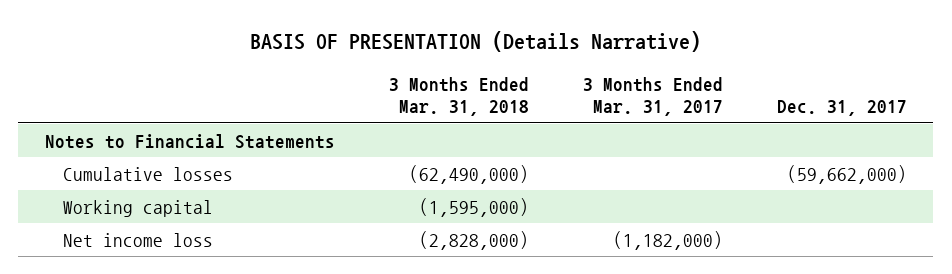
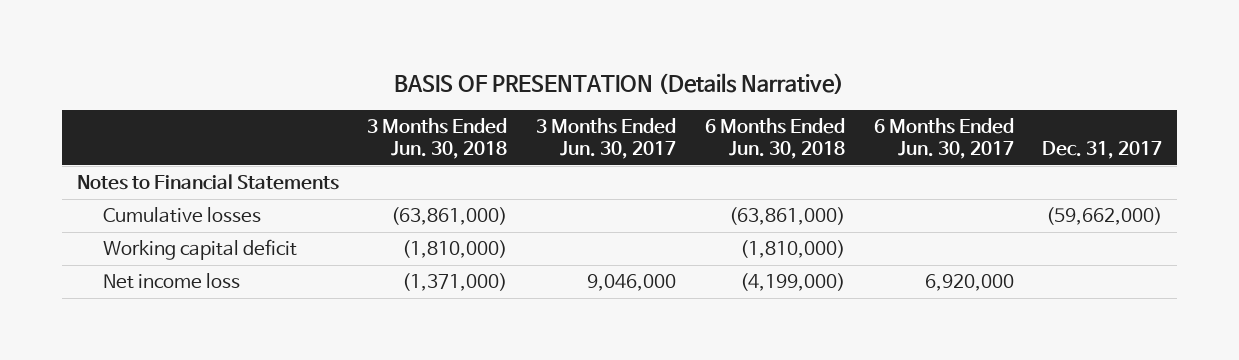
- | 3 Months Ended Mar. 31, 2018 | 3 Months Ended Mar. 31, 2017 | Dec. 31, 2017
+ | 3 Months Ended Jun. 30, 2018 | 3 Months Ended Jun. 30, 2017 | 6 Months Ended Jun. 30, 2018 | 6 Months Ended Jun. 30, 2017 | Dec. 31, 2017
- Working capital | (1,595,000) | |
+ Working capital deficit | (1,810,000) | | (1,810,000) | |

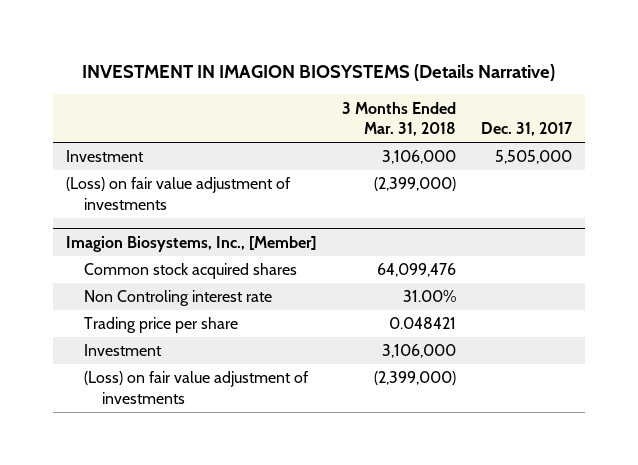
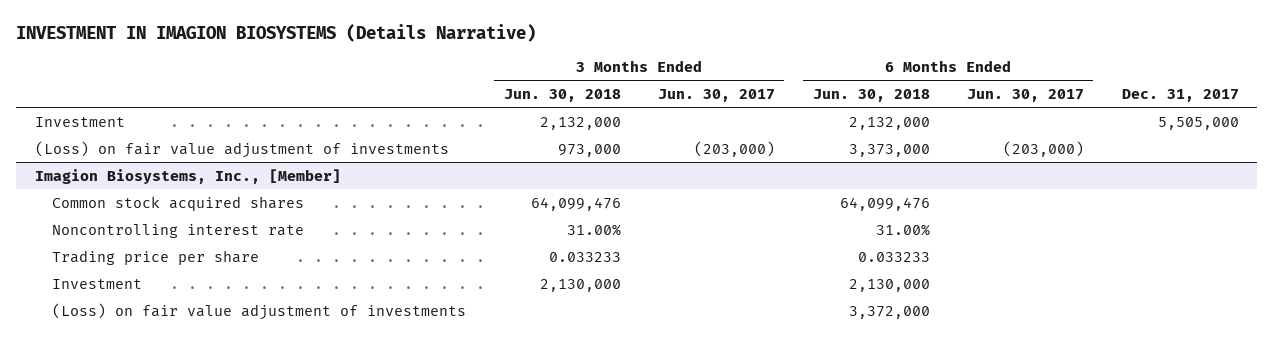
- | 3 Months Ended Mar. 31, 2018 | Dec. 31, 2017
+ | 3 Months Ended Jun. 30, 2018 | 3 Months Ended Jun. 30, 2017 | 6 Months Ended Jun. 30, 2018 | 6 Months Ended Jun. 30, 2017 | Dec. 31, 2017
@ Imagion Biosystems, Inc., [Member]
- Non Controling interest rate | 31.00% |
+ Noncontrolling interest rate | 31.00% | | 31.00% | |

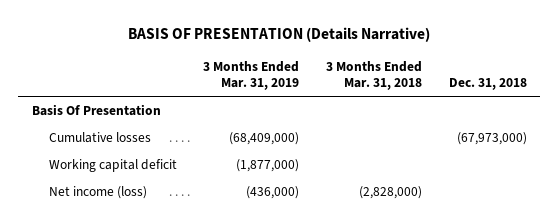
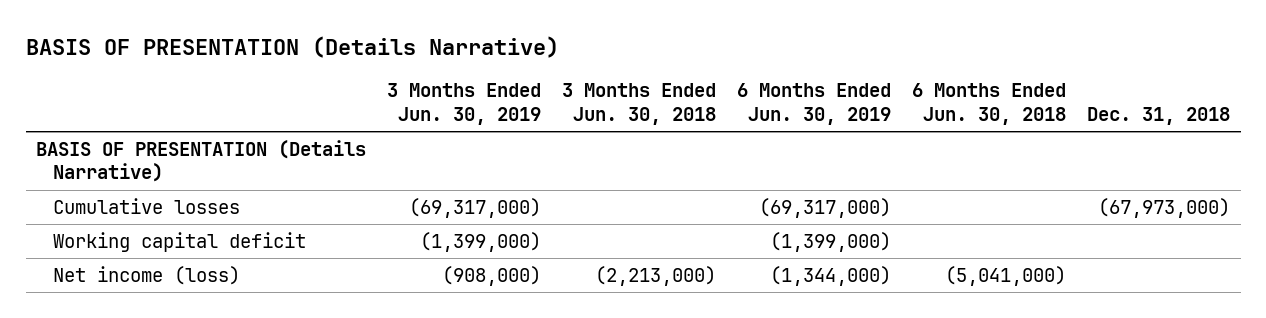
- | 3 Months Ended Mar. 31, 2019 | 3 Months Ended Mar. 31, 2018 | Dec. 31, 2018
+ | 3 Months Ended Jun. 30, 2019 | 3 Months Ended Jun. 30, 2018 | 6 Months Ended Jun. 30, 2019 | 6 Months Ended Jun. 30, 2018 | Dec. 31, 2018
- Basis Of Presentation
+ BASIS OF PRESENTATION (Details Narrative)

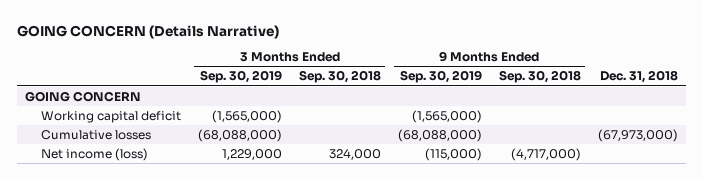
- BASIS OF PRESENTATION (Details Narrative)
+ GOING CONCERN (Details Narrative)
- | 3 Months Ended Jun. 30, 2019 | 3 Months Ended Jun. 30, 2018 | 6 Months Ended Jun. 30, 2019 | 6 Months Ended Jun. 30, 2018 | Dec. 31, 2018
+ | 3 Months Ended Sep. 30, 2019 | 3 Months Ended Sep. 30, 2018 | 9 Months Ended Sep. 30, 2019 | 9 Months Ended Sep. 30, 2018 | Dec. 31, 2018
- BASIS OF PRESENTATION (Details Narrative)
+ GOING CONCERN
moved down: Cumulative losses | (68,088,000) | | (68,088,000) | | (67,973,000)

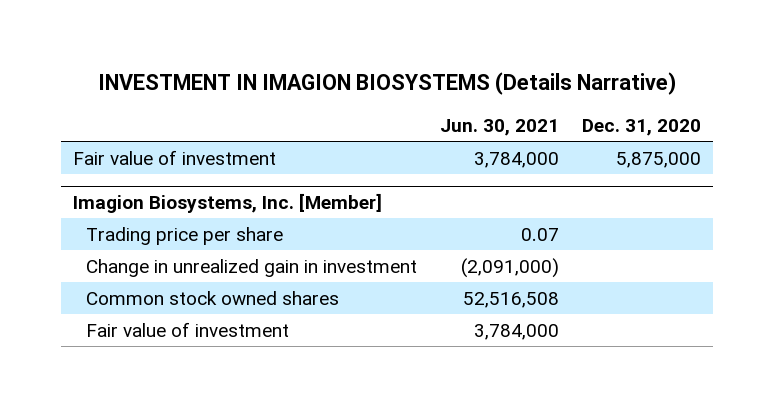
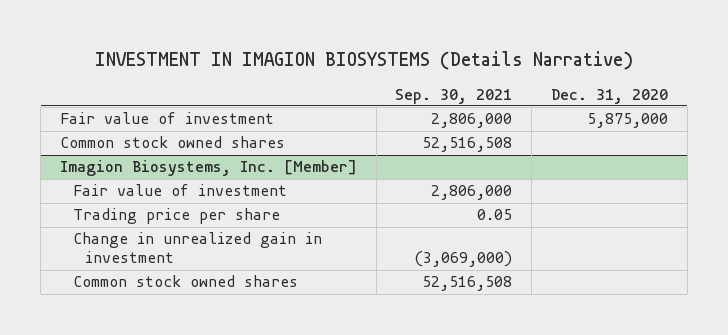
- | Jun. 30, 2021 | Dec. 31, 2020
+ | Sep. 30, 2021 | Dec. 31, 2020
+ Common stock owned shares | 52,516,508 |
@ Imagion Biosystems, Inc. [Member]
moved up: Fair value of investment | 2,806,000 |

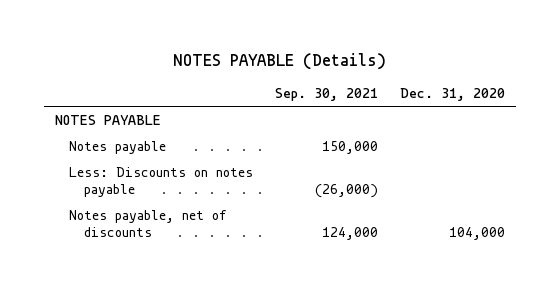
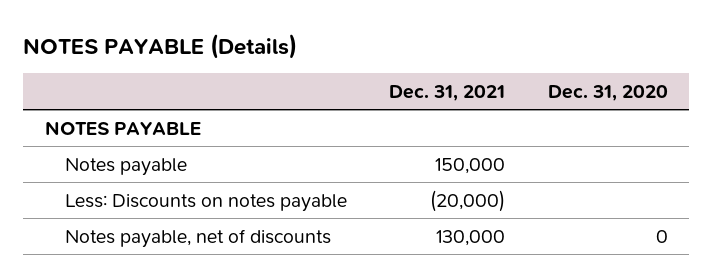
- | Sep. 30, 2021 | Dec. 31, 2020
+ | Dec. 31, 2021 | Dec. 31, 2020
- Notes payable, net of discounts | 124,000 | 104,000
+ Notes payable, net of discounts | 130,000 | 0

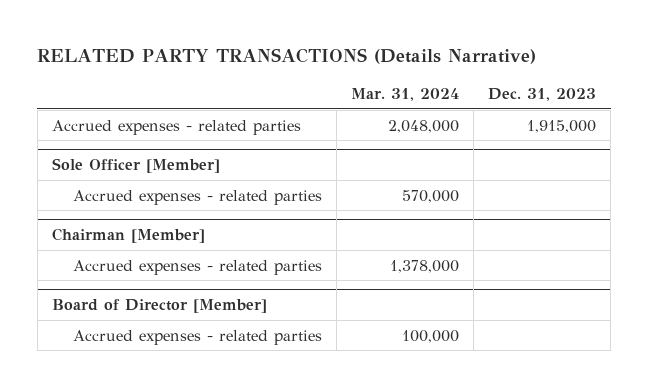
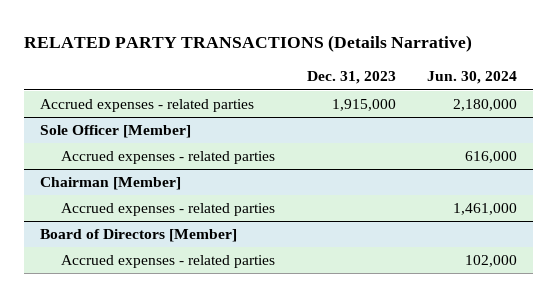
- | Mar. 31, 2024 | Dec. 31, 2023
+ | Dec. 31, 2023 | Jun. 30, 2024
- Board of Director [Member]
+ Board of Directors [Member]

